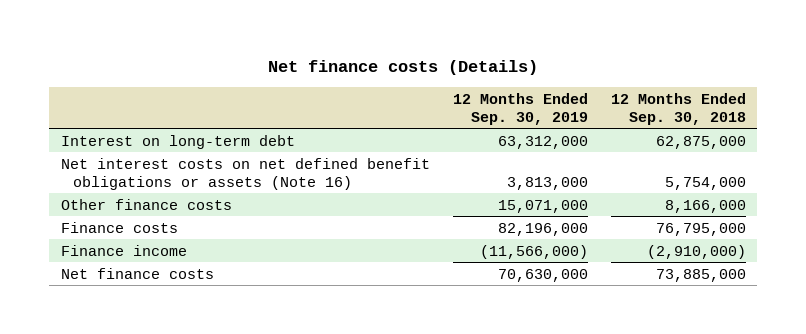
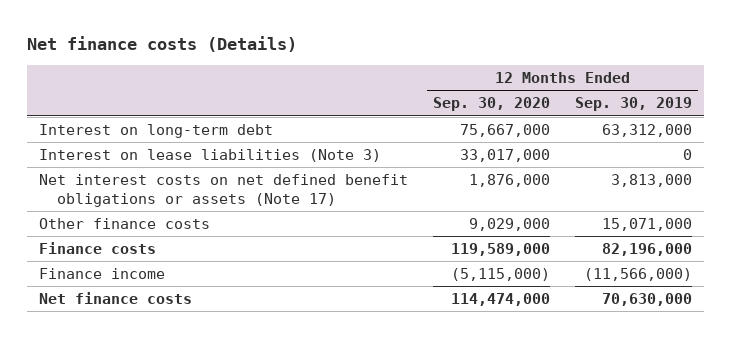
- | 12 Months Ended Sep. 30, 2019 | 12 Months Ended Sep. 30, 2018
+ | 12 Months Ended Sep. 30, 2020 | 12 Months Ended Sep. 30, 2019
- Net interest costs on net defined benefit obligations or assets (Note 16) | 3,813,000 | 5,754,000
+ Interest on lease liabilities (Note 3) | 33,017,000 | 0
+ Net interest costs on net defined benefit obligations or assets (Note 17) | 1,876,000 | 3,813,000

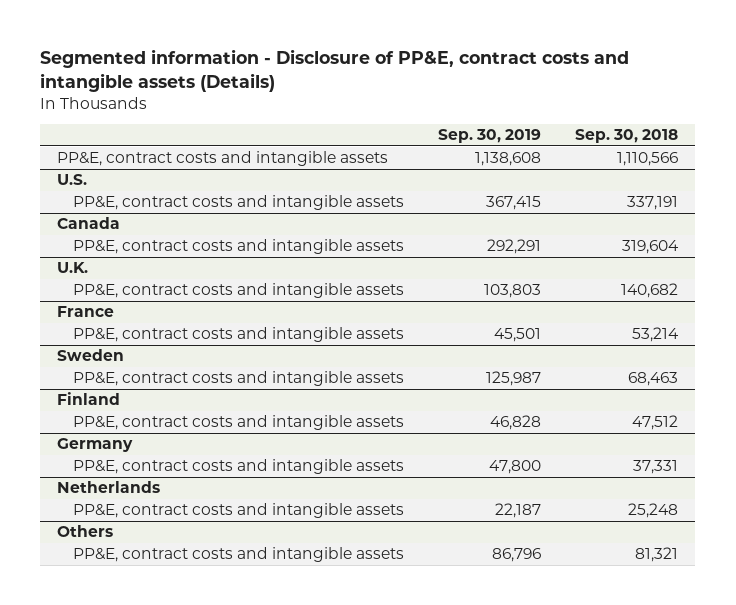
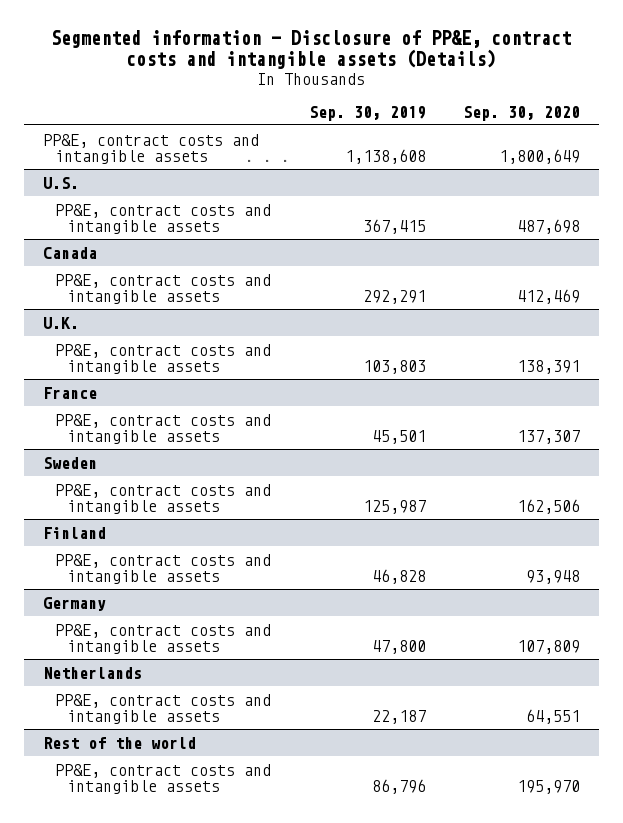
- | Sep. 30, 2019 | Sep. 30, 2018
+ | Sep. 30, 2019 | Sep. 30, 2020
- Others
+ Rest of the world

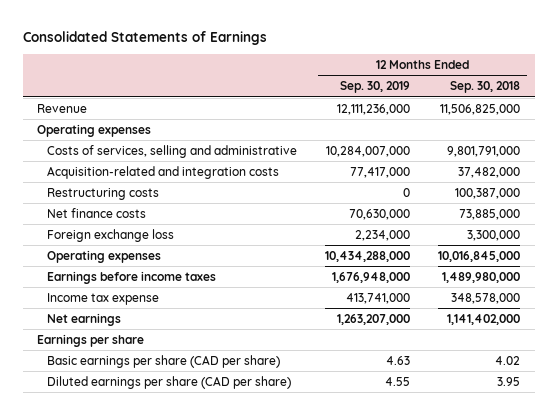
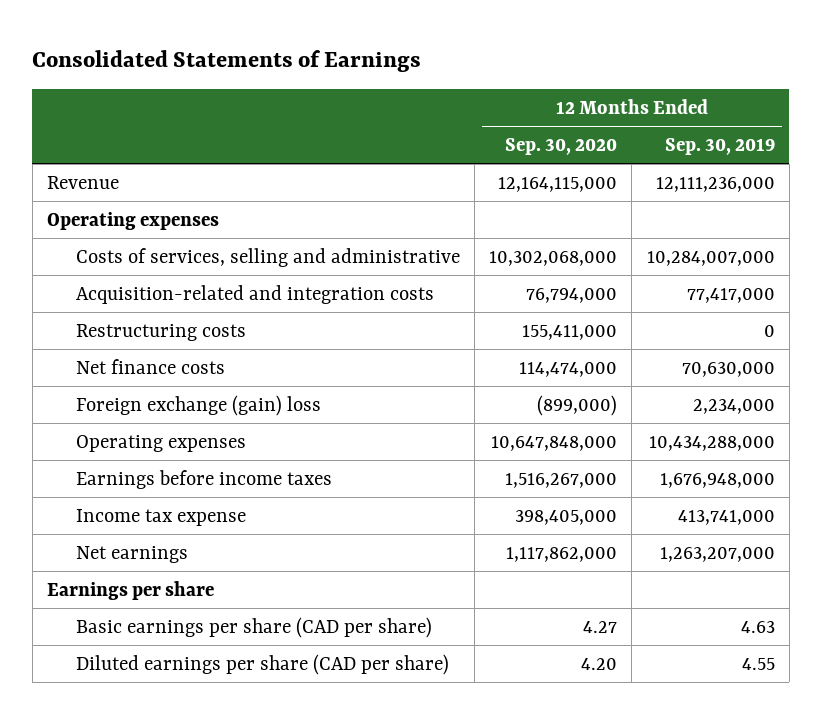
- | 12 Months Ended Sep. 30, 2019 | 12 Months Ended Sep. 30, 2018
+ | 12 Months Ended Sep. 30, 2020 | 12 Months Ended Sep. 30, 2019
- Foreign exchange loss | 2,234,000 | 3,300,000
+ Foreign exchange (gain) loss | (899,000) | 2,234,000

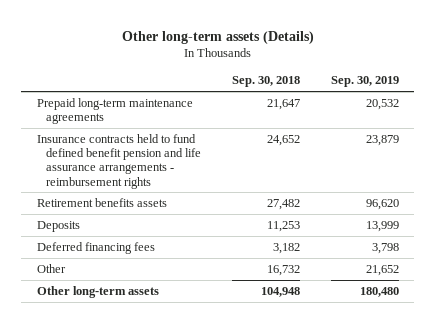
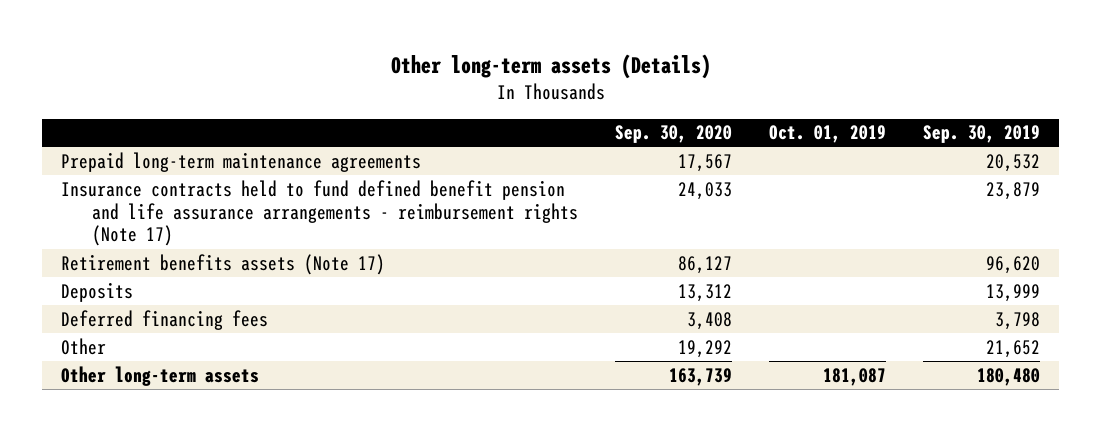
- | Sep. 30, 2018 | Sep. 30, 2019
+ | Sep. 30, 2020 | Oct. 01, 2019 | Sep. 30, 2019
- Insurance contracts held to fund defined benefit pension and life assurance arrangements - reimbursement rights | 24,652 | 23,879
- Retirement benefits assets | 27,482 | 96,620
+ Insurance contracts held to fund defined benefit pension and life assurance arrangements - reimbursement rights (Note 17) | 24,033 | | 23,879
+ Retirement benefits assets (Note 17) | 86,127 | | 96,620

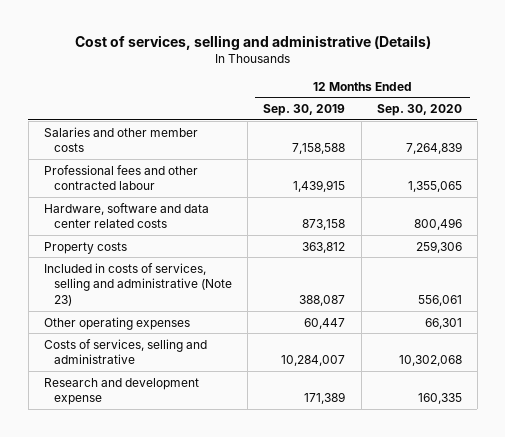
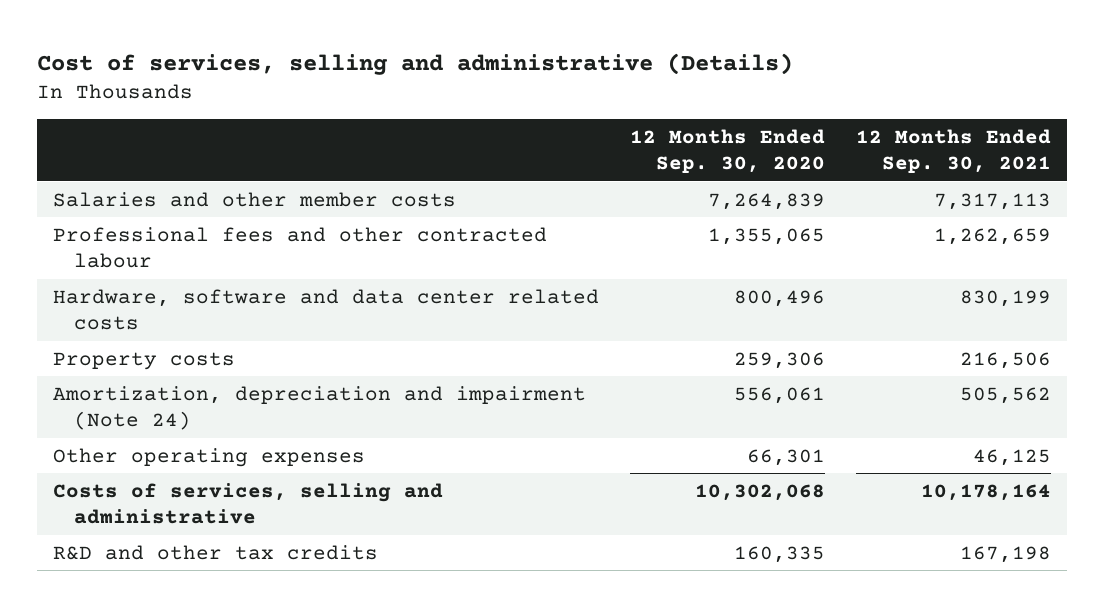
- | 12 Months Ended Sep. 30, 2019 | 12 Months Ended Sep. 30, 2020
+ | 12 Months Ended Sep. 30, 2020 | 12 Months Ended Sep. 30, 2021
- Included in costs of services, selling and administrative (Note 23) | 388,087 | 556,061
+ Amortization, depreciation and impairment (Note 24) | 556,061 | 505,562
- Research and development expense | 171,389 | 160,335
+ R&D and other tax credits | 160,335 | 167,198

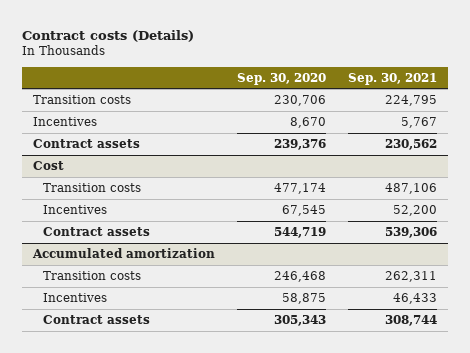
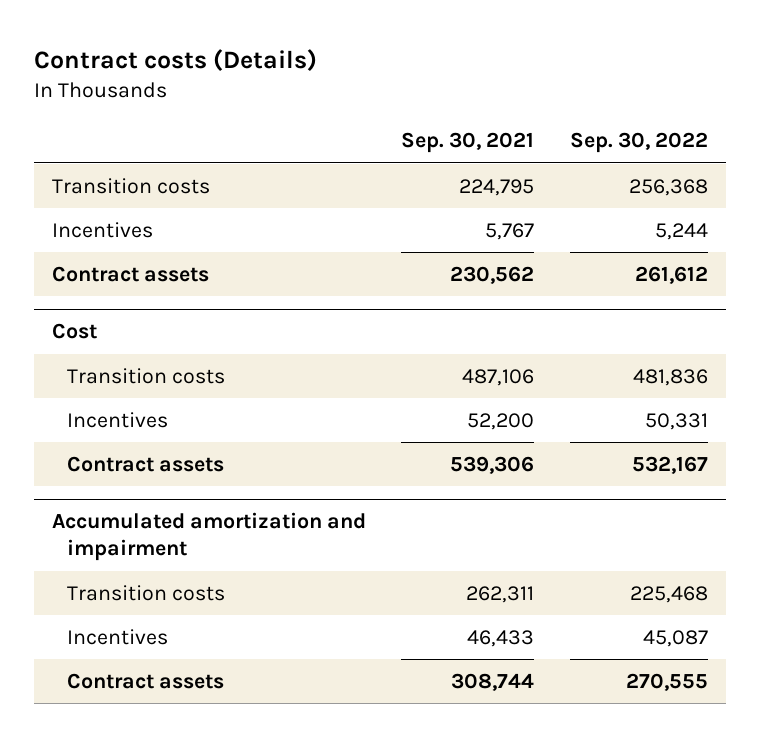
- | Sep. 30, 2020 | Sep. 30, 2021
+ | Sep. 30, 2021 | Sep. 30, 2022
- Accumulated amortization
+ Accumulated amortization and impairment

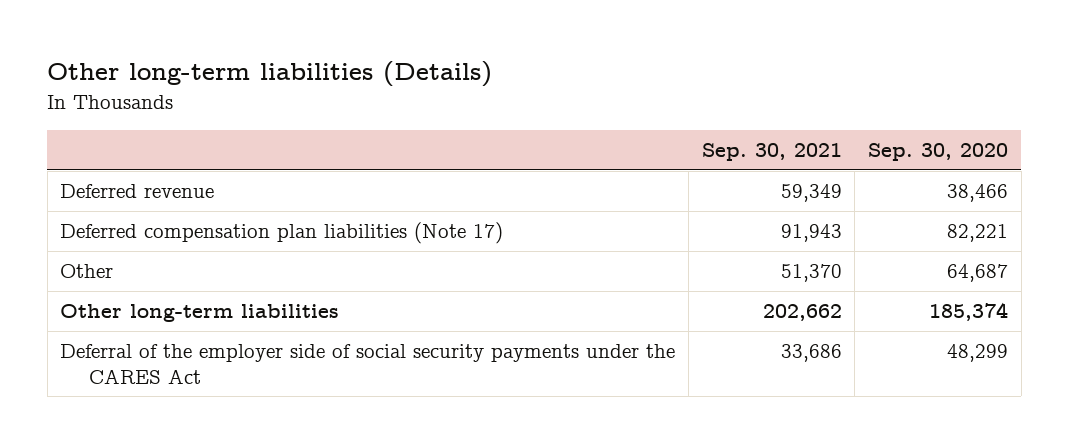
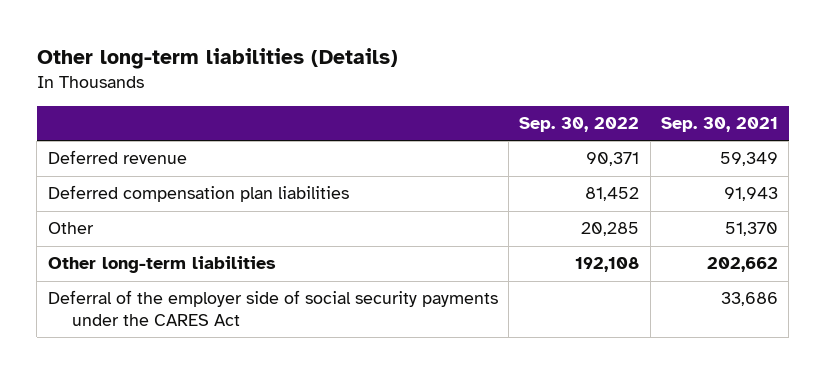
- | Sep. 30, 2021 | Sep. 30, 2020
+ | Sep. 30, 2022 | Sep. 30, 2021
- Deferred compensation plan liabilities (Note 17) | 91,943 | 82,221
+ Deferred compensation plan liabilities | 81,452 | 91,943

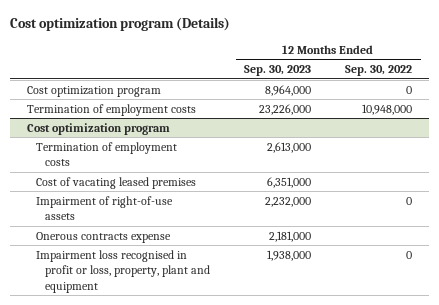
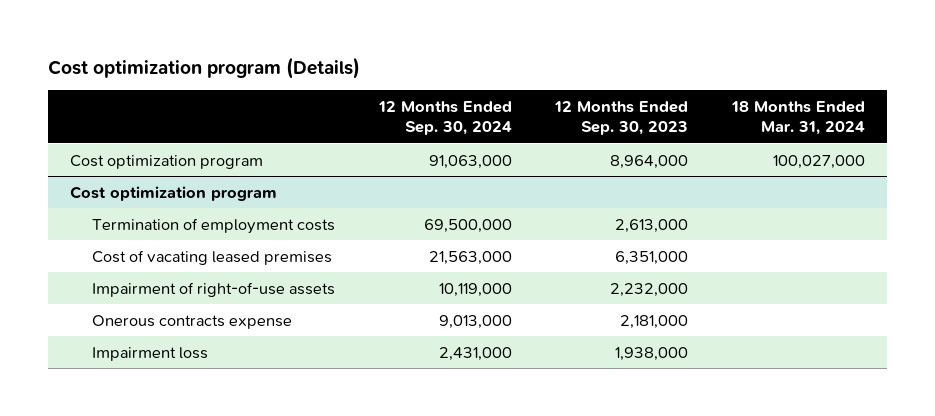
- | 12 Months Ended Sep. 30, 2023 | 12 Months Ended Sep. 30, 2022
+ | 12 Months Ended Sep. 30, 2024 | 12 Months Ended Sep. 30, 2023 | 18 Months Ended Mar. 31, 2024
- Termination of employment costs | 23,226,000 | 10,948,000
@ Cost optimization program
- Impairment loss recognised in profit or loss, property, plant and equipment | 1,938,000 | 0
+ Impairment loss | 2,431,000 | 1,938,000 |

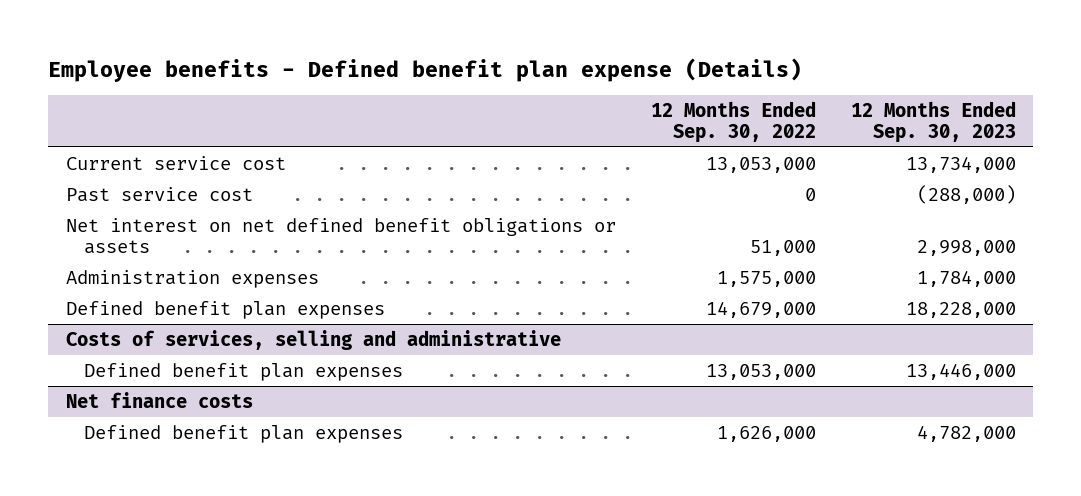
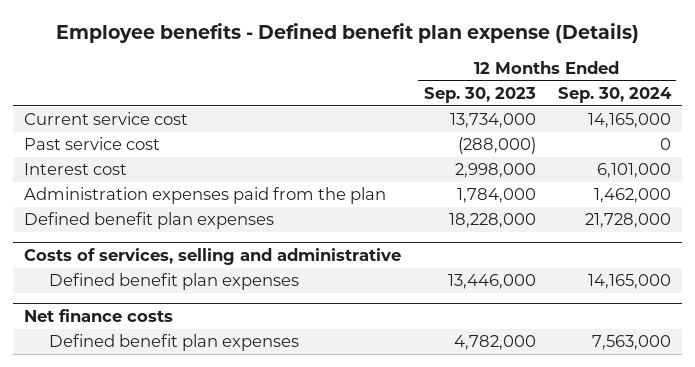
- | 12 Months Ended Sep. 30, 2022 | 12 Months Ended Sep. 30, 2023
+ | 12 Months Ended Sep. 30, 2023 | 12 Months Ended Sep. 30, 2024
- Net interest on net defined benefit obligations or assets | 51,000 | 2,998,000
- Administration expenses | 1,575,000 | 1,784,000
+ Interest cost | 2,998,000 | 6,101,000
+ Administration expenses paid from the plan | 1,784,000 | 1,462,000

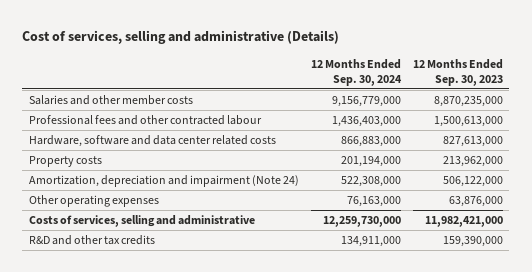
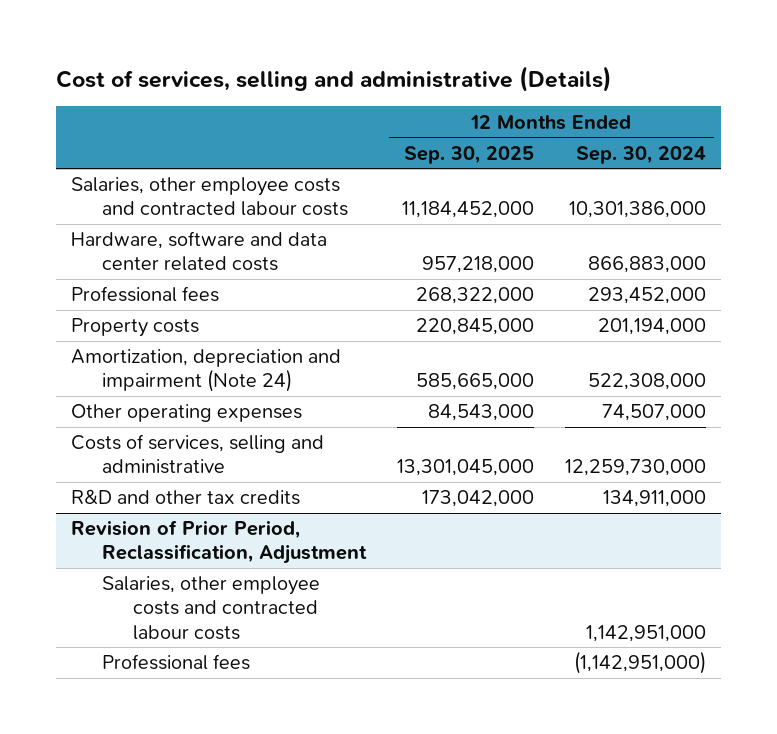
- | 12 Months Ended Sep. 30, 2024 | 12 Months Ended Sep. 30, 2023
+ | 12 Months Ended Sep. 30, 2025 | 12 Months Ended Sep. 30, 2024
- Salaries and other member costs | 9,156,779,000 | 8,870,235,000
- Professional fees and other contracted labour | 1,436,403,000 | 1,500,613,000
+ Salaries, other employee costs and contracted labour costs | 11,184,452,000 | 10,301,386,000
+ Professional fees | 268,322,000 | 293,452,000
- Other operating expenses | 76,163,000 | 63,876,000
+ Other operating expenses | 84,543,000 | 74,507,000
+ Revision of Prior Period, Reclassification, Adjustment
+ Salaries, other employee costs and contracted labour costs | | 1,142,951,000
+ Professional fees | | (1,142,951,000)

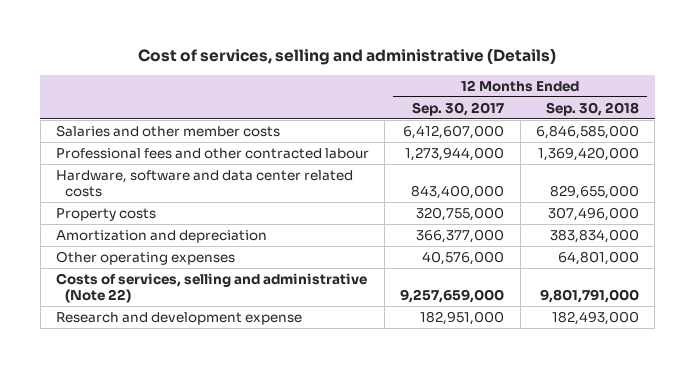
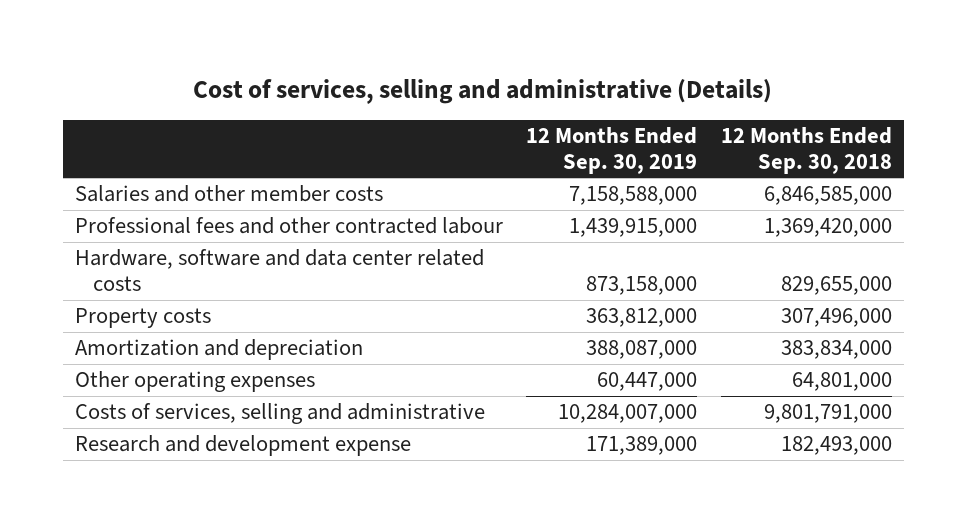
- | 12 Months Ended Sep. 30, 2017 | 12 Months Ended Sep. 30, 2018
+ | 12 Months Ended Sep. 30, 2019 | 12 Months Ended Sep. 30, 2018
- Costs of services, selling and administrative (Note 22) | 9,257,659,000 | 9,801,791,000
+ Costs of services, selling and administrative | 10,284,007,000 | 9,801,791,000

